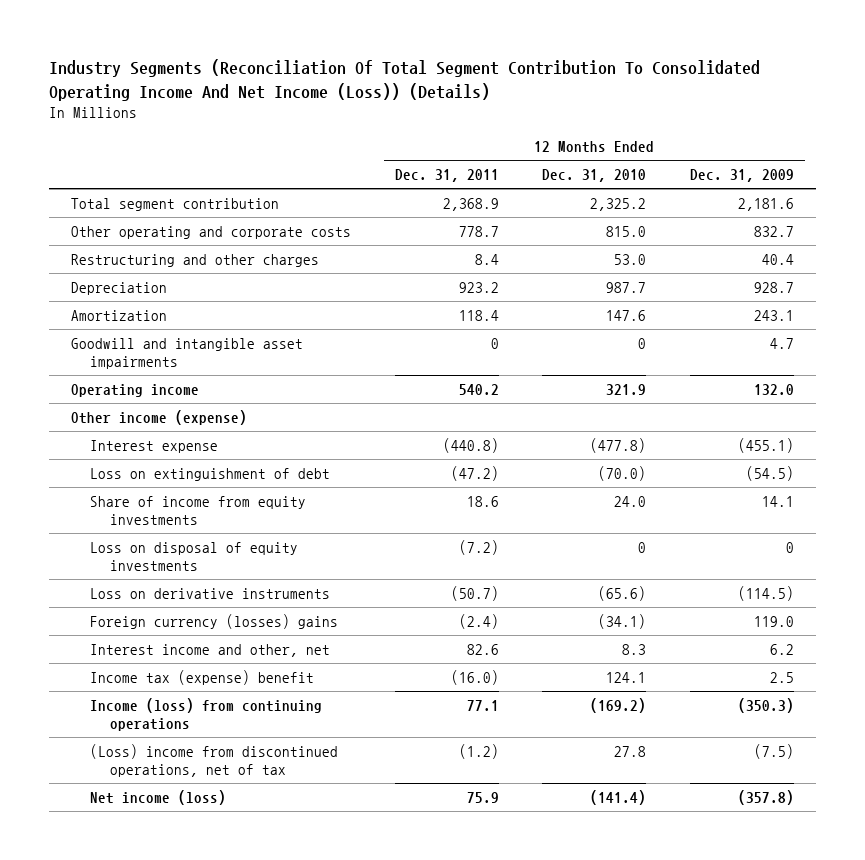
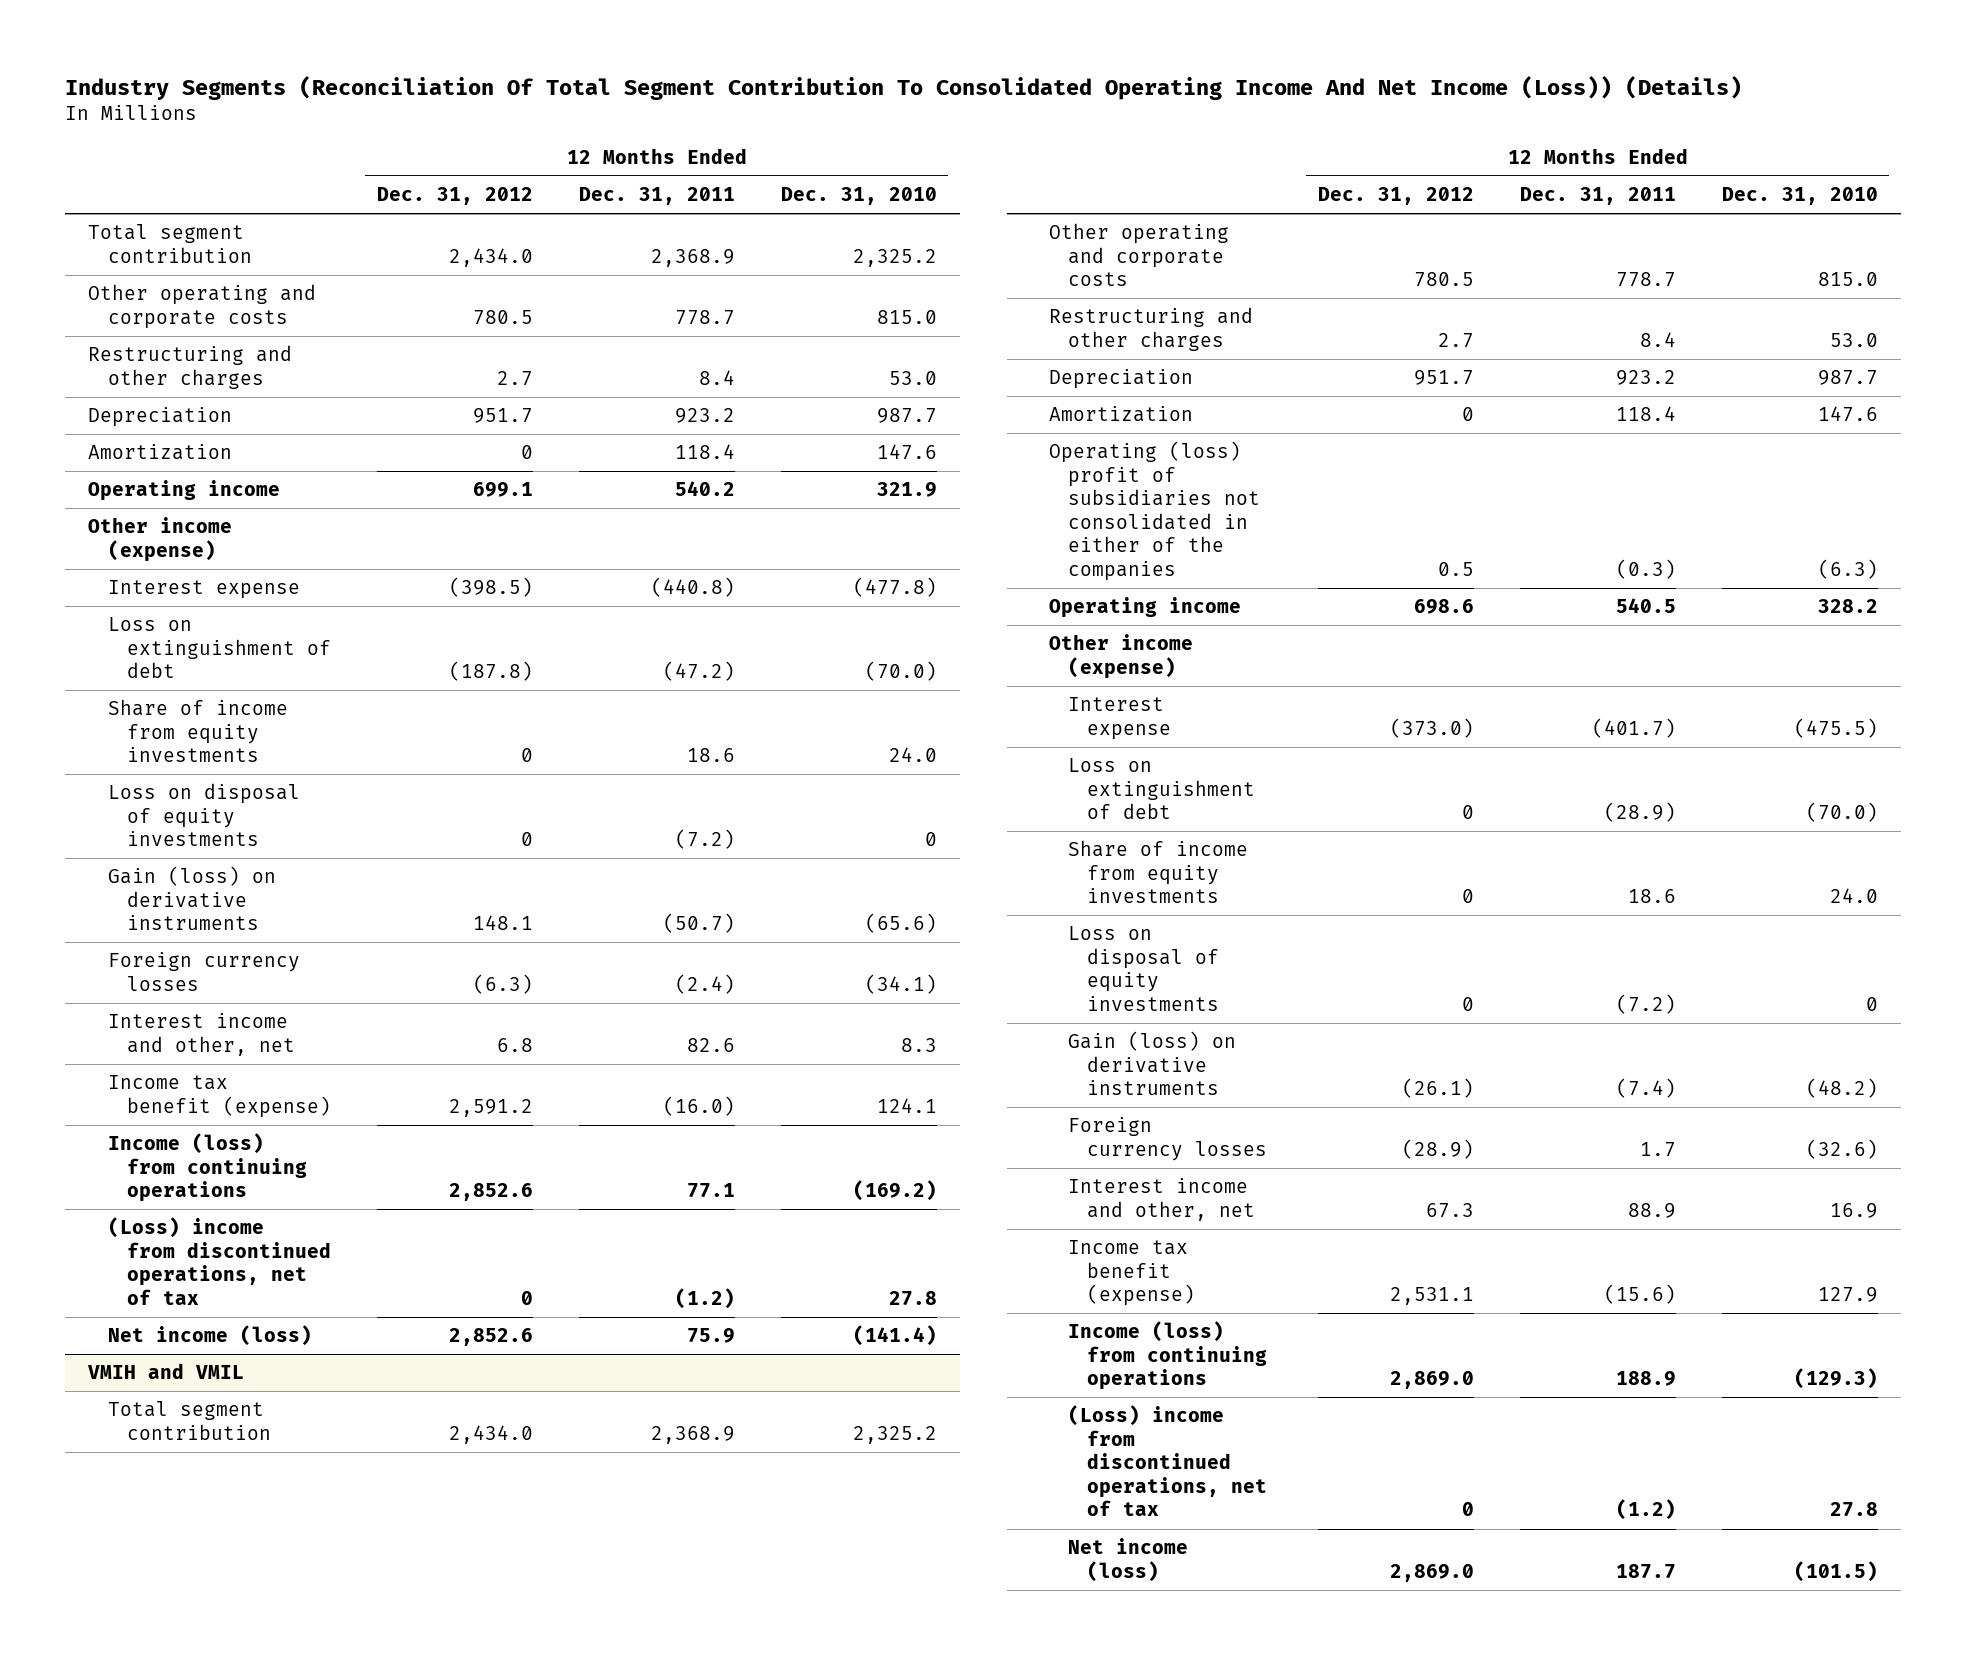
- | 12 Months Ended Dec. 31, 2011 | 12 Months Ended Dec. 31, 2010 | 12 Months Ended Dec. 31, 2009
+ | 12 Months Ended Dec. 31, 2012 | 12 Months Ended Dec. 31, 2011 | 12 Months Ended Dec. 31, 2010
- Goodwill and intangible asset impairments | 0 | 0 | 4.7
- Loss on derivative instruments | (50.7) | (65.6) | (114.5)
- Foreign currency (losses) gains | (2.4) | (34.1) | 119.0
+ Gain (loss) on derivative instruments | 148.1 | (50.7) | (65.6)
+ Foreign currency losses | (6.3) | (2.4) | (34.1)
- Income tax (expense) benefit | (16.0) | 124.1 | 2.5
+ Income tax benefit (expense) | 2,591.2 | (16.0) | 124.1
+ VMIH and VMIL
+ Total segment contribution | 2,434.0 | 2,368.9 | 2,325.2
+ Other operating and corporate costs | 780.5 | 778.7 | 815.0
+ Restructuring and other charges | 2.7 | 8.4 | 53.0
+ Depreciation | 951.7 | 923.2 | 987.7
+ Amortization | 0 | 118.4 | 147.6
+ Operating (loss) profit of subsidiaries not consolidated in either of the companies | 0.5 | (0.3) | (6.3)
+ Operating income | 698.6 | 540.5 | 328.2
+ Other income (expense)
+ Interest expense | (373.0) | (401.7) | (475.5)
+ Loss on extinguishment of debt | 0 | (28.9) | (70.0)
+ Share of income from equity investments | 0 | 18.6 | 24.0
+ Loss on disposal of equity investments | 0 | (7.2) | 0
+ Gain (loss) on derivative instruments | (26.1) | (7.4) | (48.2)
+ Foreign currency losses | (28.9) | 1.7 | (32.6)
+ Interest income and other, net | 67.3 | 88.9 | 16.9
+ Income tax benefit (expense) | 2,531.1 | (15.6) | 127.9
+ Income (loss) from continuing operations | 2,869.0 | 188.9 | (129.3)
+ (Loss) income from discontinued operations, net of tax | 0 | (1.2) | 27.8
+ Net income (loss) | 2,869.0 | 187.7 | (101.5)

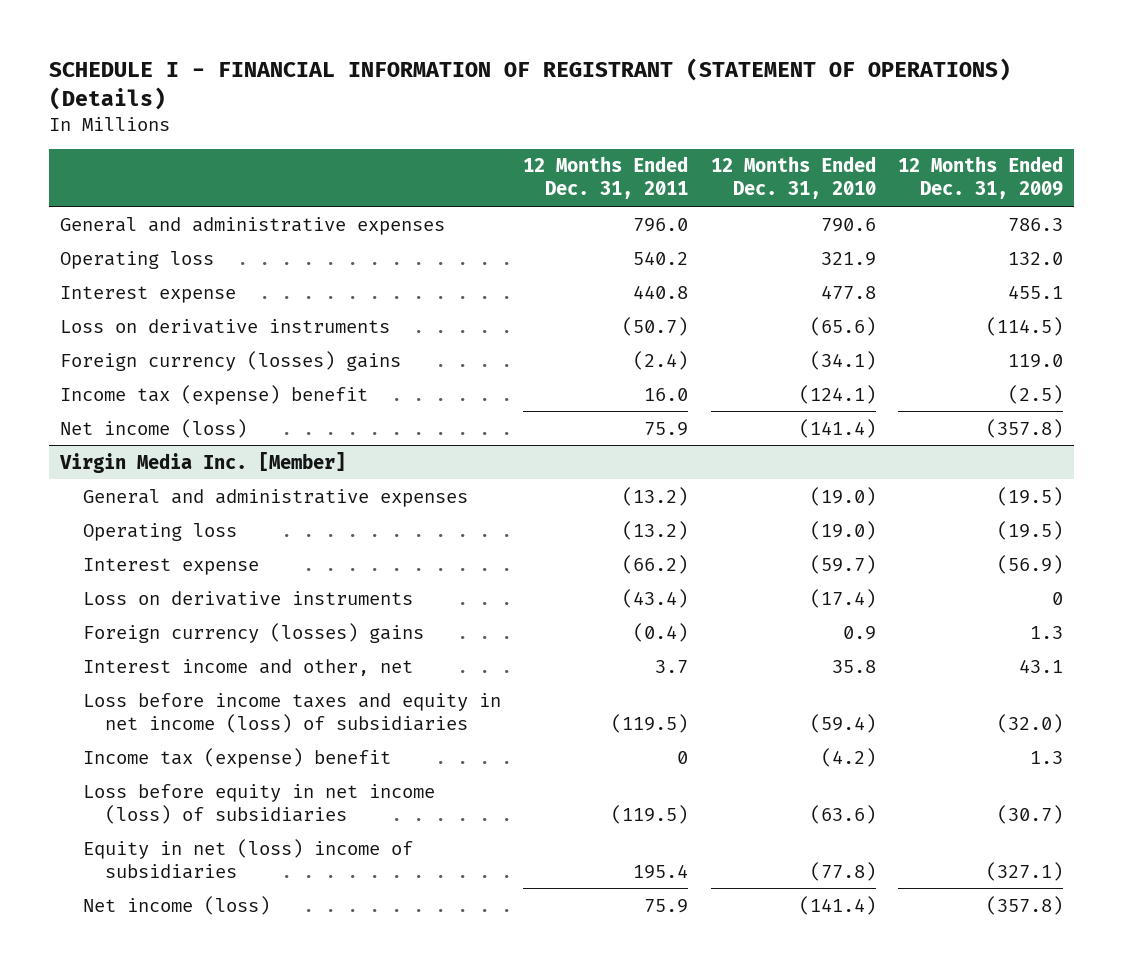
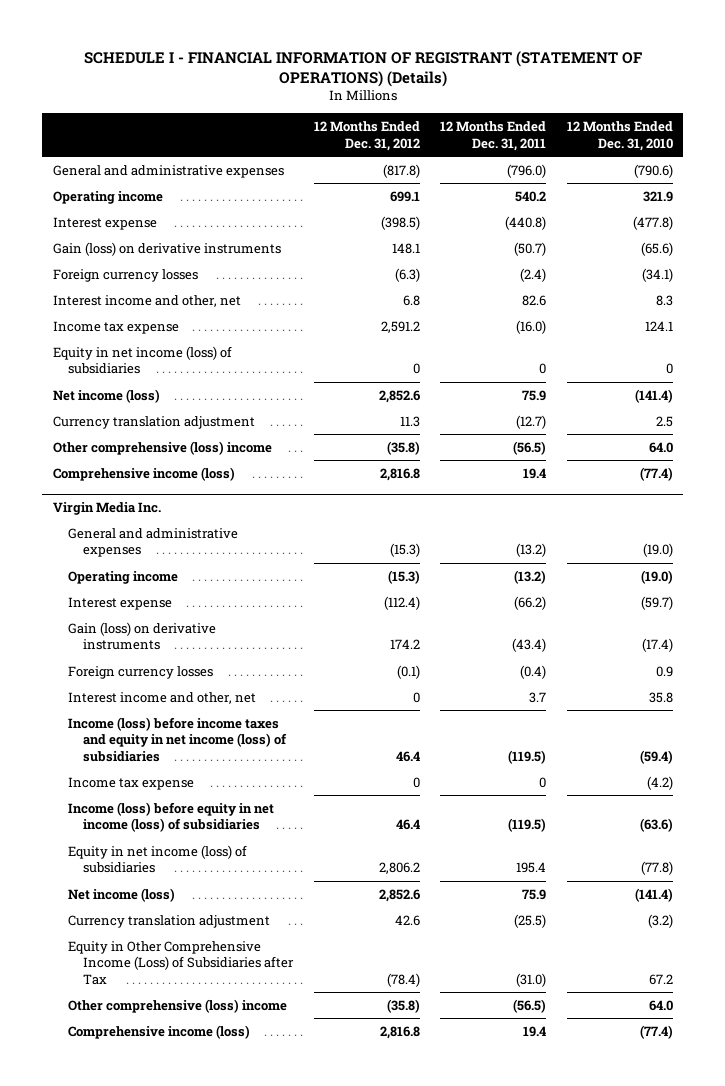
- | 12 Months Ended Dec. 31, 2011 | 12 Months Ended Dec. 31, 2010 | 12 Months Ended Dec. 31, 2009
+ | 12 Months Ended Dec. 31, 2012 | 12 Months Ended Dec. 31, 2011 | 12 Months Ended Dec. 31, 2010
- General and administrative expenses | 796.0 | 790.6 | 786.3
- Operating loss | 540.2 | 321.9 | 132.0
- Interest expense | 440.8 | 477.8 | 455.1
- Loss on derivative instruments | (50.7) | (65.6) | (114.5)
- Foreign currency (losses) gains | (2.4) | (34.1) | 119.0
- Income tax (expense) benefit | 16.0 | (124.1) | (2.5)
+ General and administrative expenses | (817.8) | (796.0) | (790.6)
+ Operating income | 699.1 | 540.2 | 321.9
+ Interest expense | (398.5) | (440.8) | (477.8)
+ Gain (loss) on derivative instruments | 148.1 | (50.7) | (65.6)
+ Foreign currency losses | (6.3) | (2.4) | (34.1)
+ Interest income and other, net | 6.8 | 82.6 | 8.3
+ Income tax expense | 2,591.2 | (16.0) | 124.1
+ Equity in net income (loss) of subsidiaries | 0 | 0 | 0
- Virgin Media Inc. [Member]
+ Currency translation adjustment | 11.3 | (12.7) | 2.5
+ Other comprehensive (loss) income | (35.8) | (56.5) | 64.0
+ Comprehensive income (loss) | 2,816.8 | 19.4 | (77.4)
+ Virgin Media Inc.
- Operating loss | (13.2) | (19.0) | (19.5)
+ Operating income | (15.3) | (13.2) | (19.0)
- Loss on derivative instruments | (43.4) | (17.4) | 0
- Foreign currency (losses) gains | (0.4) | 0.9 | 1.3
+ Gain (loss) on derivative instruments | 174.2 | (43.4) | (17.4)
+ Foreign currency losses | (0.1) | (0.4) | 0.9
- Loss before income taxes and equity in net income (loss) of subsidiaries | (119.5) | (59.4) | (32.0)
- Income tax (expense) benefit | 0 | (4.2) | 1.3
- Loss before equity in net income (loss) of subsidiaries | (119.5) | (63.6) | (30.7)
- Equity in net (loss) income of subsidiaries | 195.4 | (77.8) | (327.1)
+ Income (loss) before income taxes and equity in net income (loss) of subsidiaries | 46.4 | (119.5) | (59.4)
+ Income tax expense | 0 | 0 | (4.2)
+ Income (loss) before equity in net income (loss) of subsidiaries | 46.4 | (119.5) | (63.6)
+ Equity in net income (loss) of subsidiaries | 2,806.2 | 195.4 | (77.8)
+ Currency translation adjustment | 42.6 | (25.5) | (3.2)
+ Equity in Other Comprehensive Income (Loss) of Subsidiaries after Tax | (78.4) | (31.0) | 67.2
+ Other comprehensive (loss) income | (35.8) | (56.5) | 64.0
+ Comprehensive income (loss) | 2,816.8 | 19.4 | (77.4)

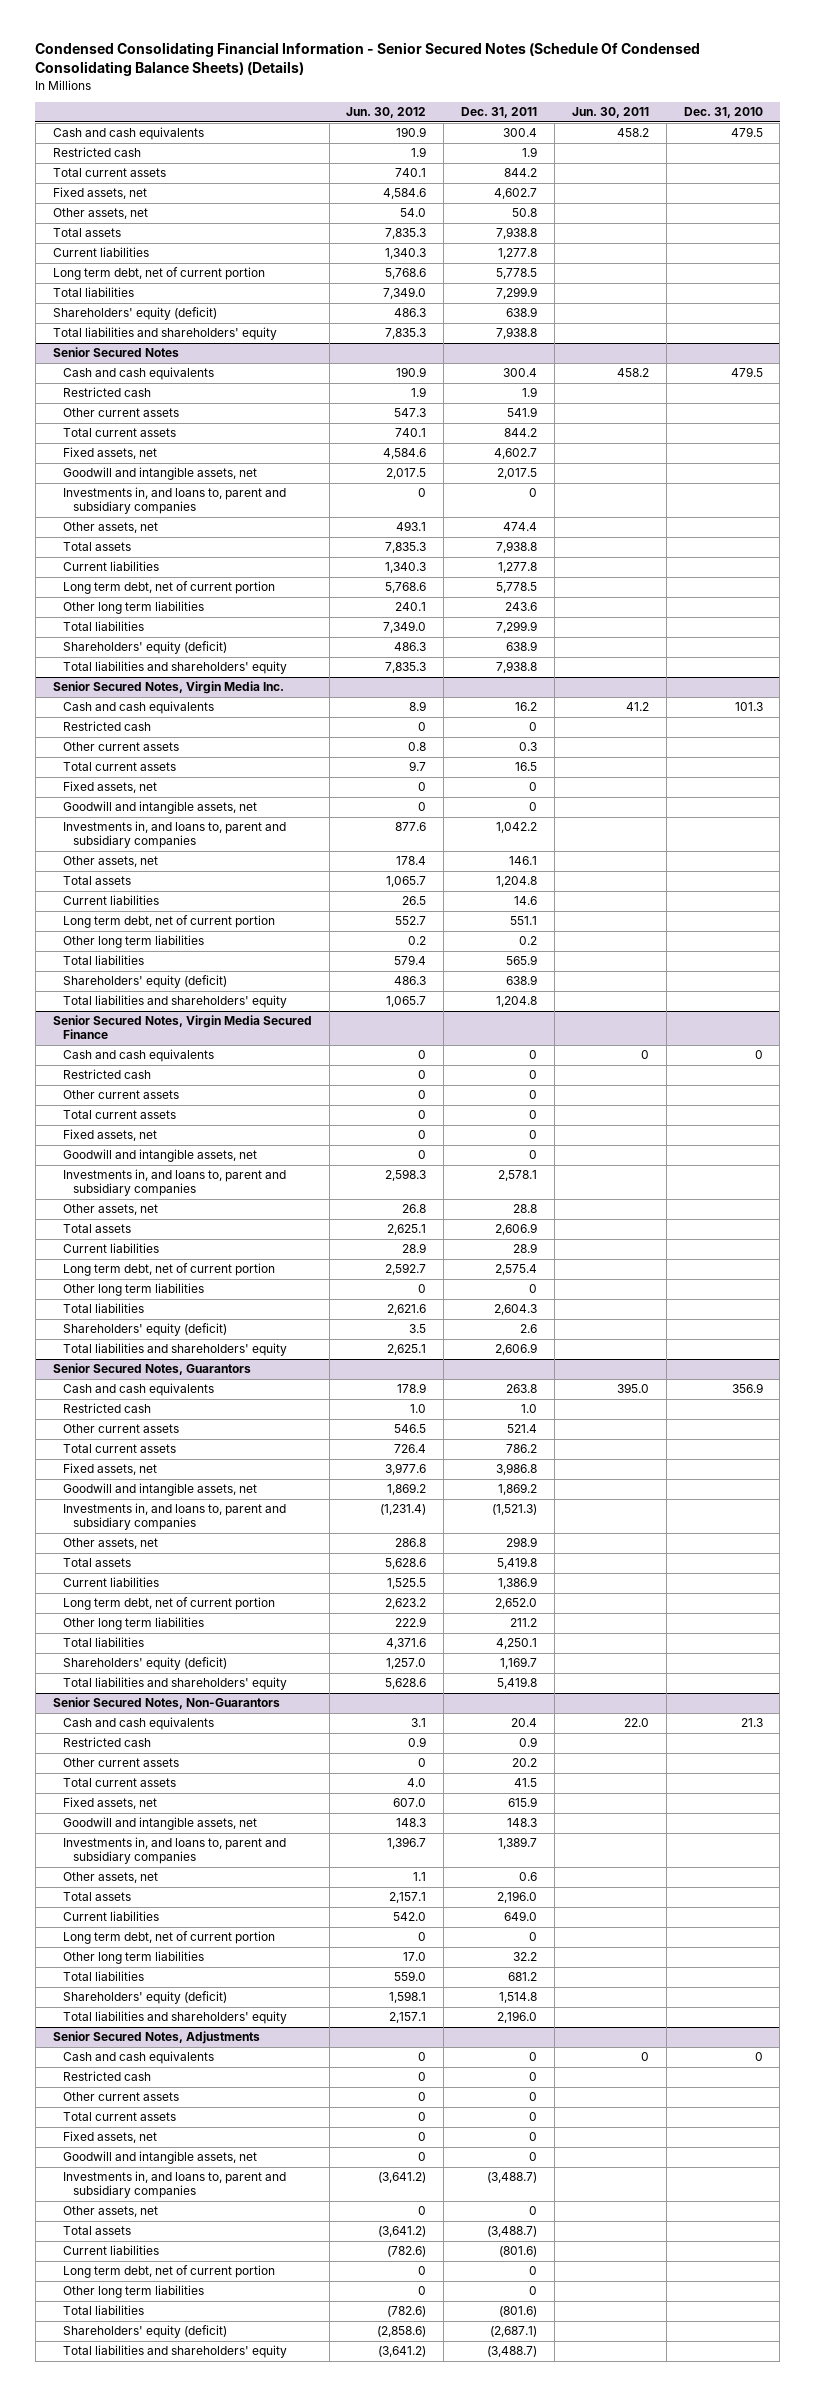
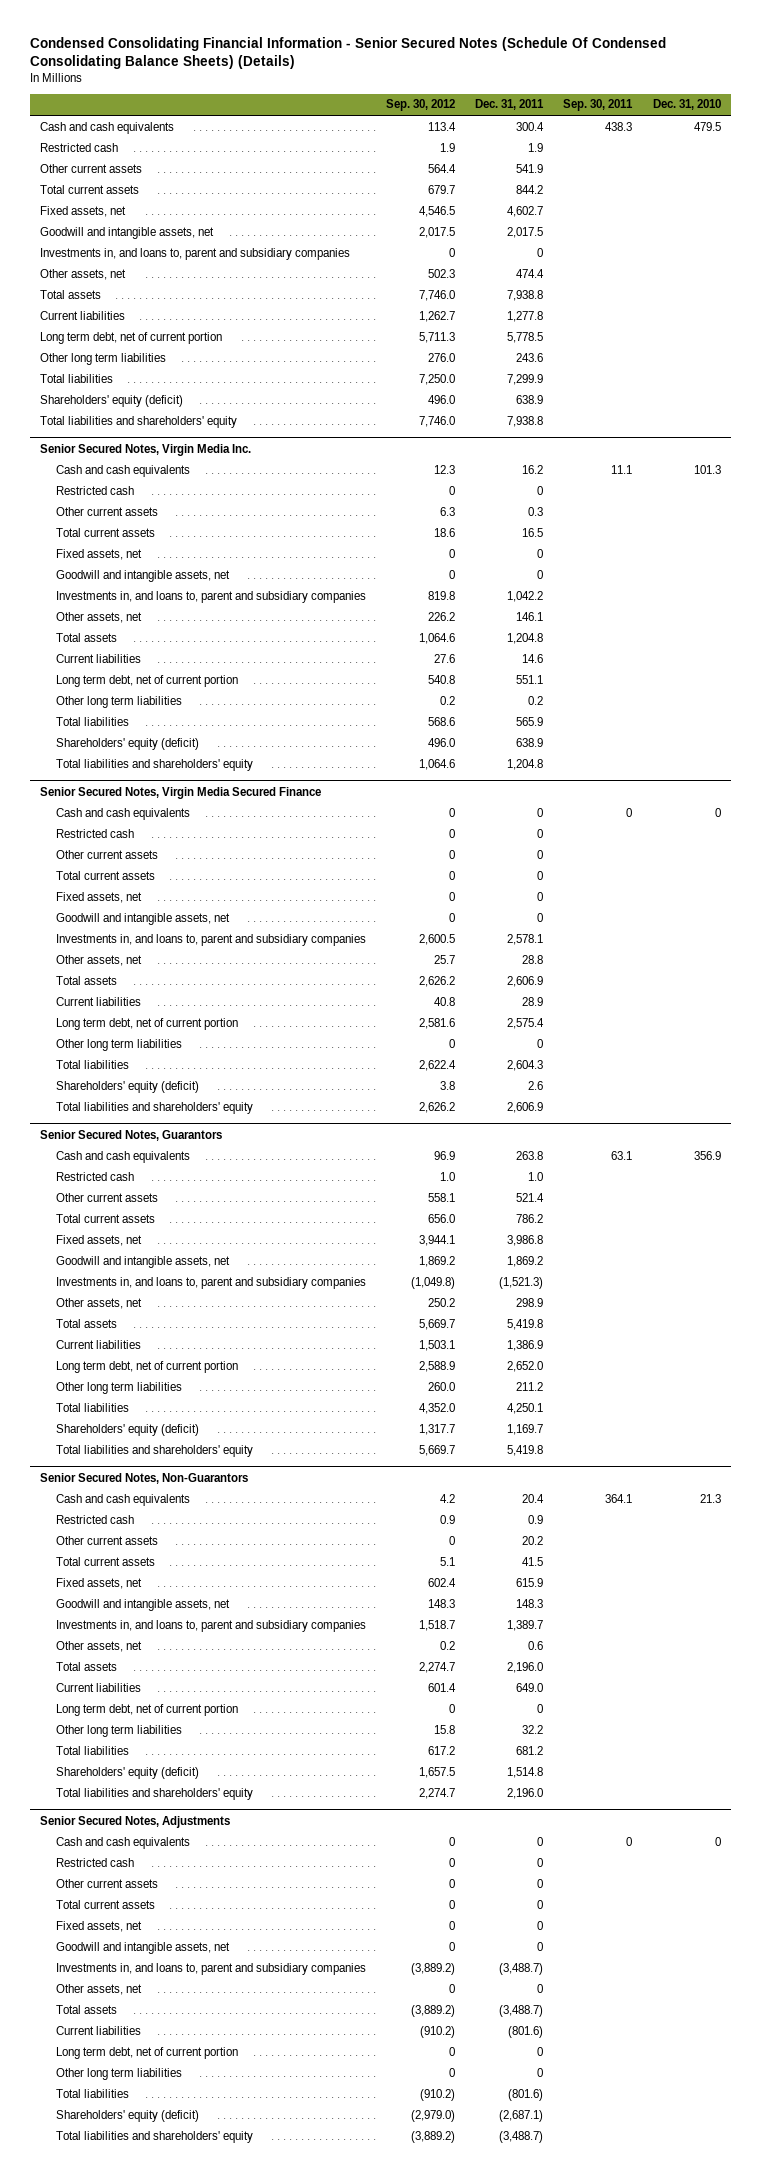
- | Jun. 30, 2012 | Dec. 31, 2011 | Jun. 30, 2011 | Dec. 31, 2010
+ | Sep. 30, 2012 | Dec. 31, 2011 | Sep. 30, 2011 | Dec. 31, 2010
- Total current assets | 740.1 | 844.2 | |
- Fixed assets, net | 4,584.6 | 4,602.7 | |
- Other assets, net | 54.0 | 50.8 | |
- Total assets | 7,835.3 | 7,938.8 | |
- Current liabilities | 1,340.3 | 1,277.8 | |
- Long term debt, net of current portion | 5,768.6 | 5,778.5 | |
- Total liabilities | 7,349.0 | 7,299.9 | |
- Shareholders' equity (deficit) | 486.3 | 638.9 | |
- Total liabilities and shareholders' equity | 7,835.3 | 7,938.8 | |
- Senior Secured Notes
- Cash and cash equivalents | 190.9 | 300.4 | 458.2 | 479.5
- Restricted cash | 1.9 | 1.9 | |

